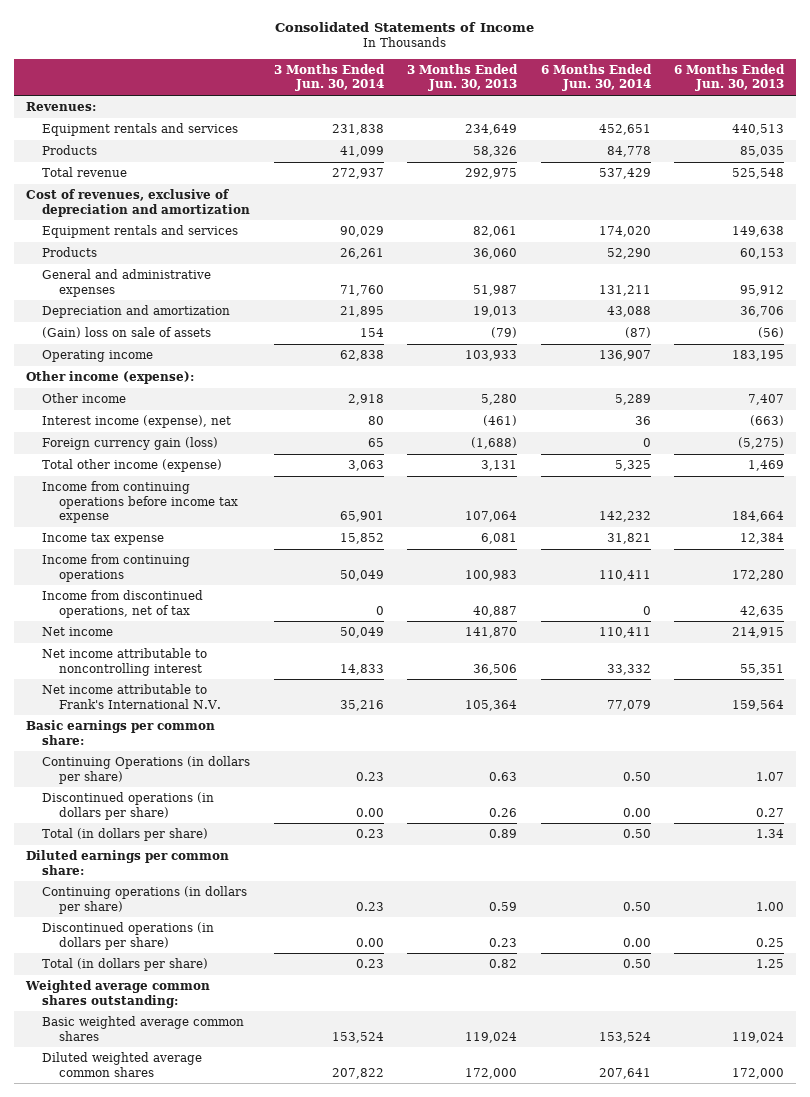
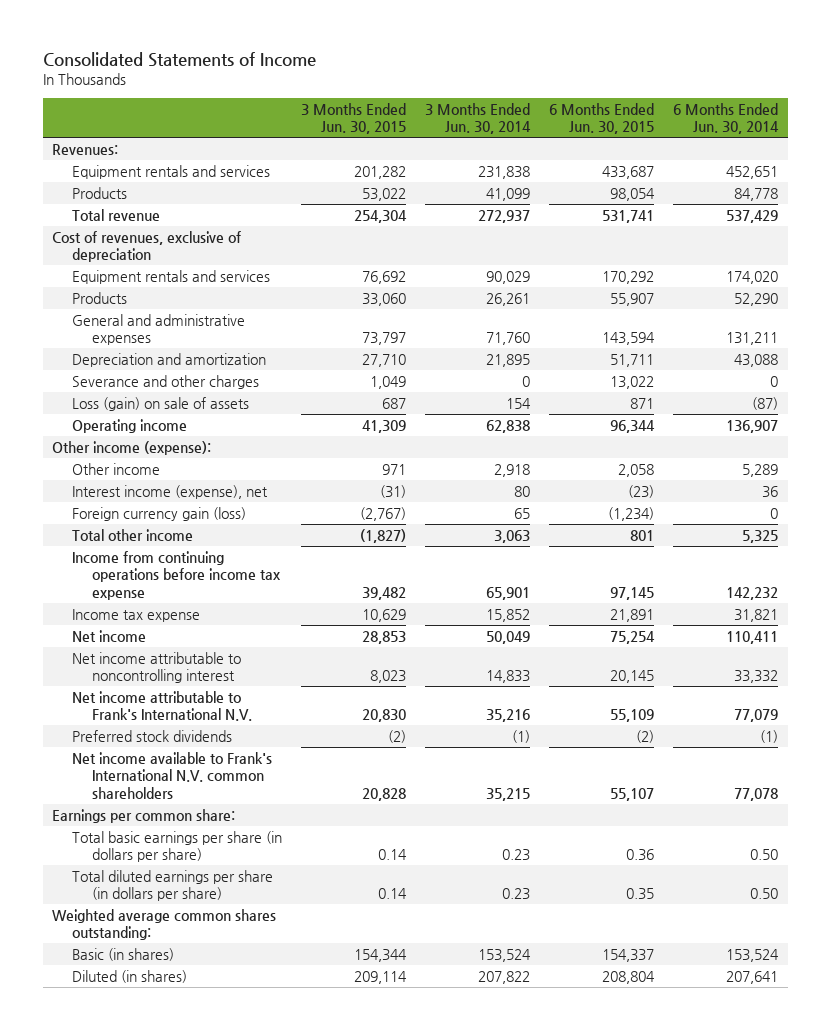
- | 3 Months Ended Jun. 30, 2014 | 3 Months Ended Jun. 30, 2013 | 6 Months Ended Jun. 30, 2014 | 6 Months Ended Jun. 30, 2013
+ | 3 Months Ended Jun. 30, 2015 | 3 Months Ended Jun. 30, 2014 | 6 Months Ended Jun. 30, 2015 | 6 Months Ended Jun. 30, 2014
- Cost of revenues, exclusive of depreciation and amortization
+ Cost of revenues, exclusive of depreciation
- (Gain) loss on sale of assets | 154 | (79) | (87) | (56)
+ Severance and other charges | 1,049 | 0 | 13,022 | 0
+ Loss (gain) on sale of assets | 687 | 154 | 871 | (87)
- Total other income (expense) | 3,063 | 3,131 | 5,325 | 1,469
+ Total other income | (1,827) | 3,063 | 801 | 5,325
- Income from continuing operations | 50,049 | 100,983 | 110,411 | 172,280
- Income from discontinued operations, net of tax | 0 | 40,887 | 0 | 42,635
- Basic earnings per common share:
- Continuing Operations (in dollars per share) | 0.23 | 0.63 | 0.50 | 1.07
- Discontinued operations (in dollars per share) | 0.00 | 0.26 | 0.00 | 0.27
- Total (in dollars per share) | 0.23 | 0.89 | 0.50 | 1.34
- Diluted earnings per common share:
- Continuing operations (in dollars per share) | 0.23 | 0.59 | 0.50 | 1.00
- Discontinued operations (in dollars per share) | 0.00 | 0.23 | 0.00 | 0.25
- Total (in dollars per share) | 0.23 | 0.82 | 0.50 | 1.25
+ Preferred stock dividends | (2) | (1) | (2) | (1)
+ Net income available to Frank's International N.V. common shareholders | 20,828 | 35,215 | 55,107 | 77,078
+ Earnings per common share:
+ Total basic earnings per share (in dollars per share) | 0.14 | 0.23 | 0.36 | 0.50
+ Total diluted earnings per share (in dollars per share) | 0.14 | 0.23 | 0.35 | 0.50
- Basic weighted average common shares | 153,524 | 119,024 | 153,524 | 119,024
- Diluted weighted average common shares | 207,822 | 172,000 | 207,641 | 172,000
+ Basic (in shares) | 154,344 | 153,524 | 154,337 | 153,524
+ Diluted (in shares) | 209,114 | 207,822 | 208,804 | 207,641

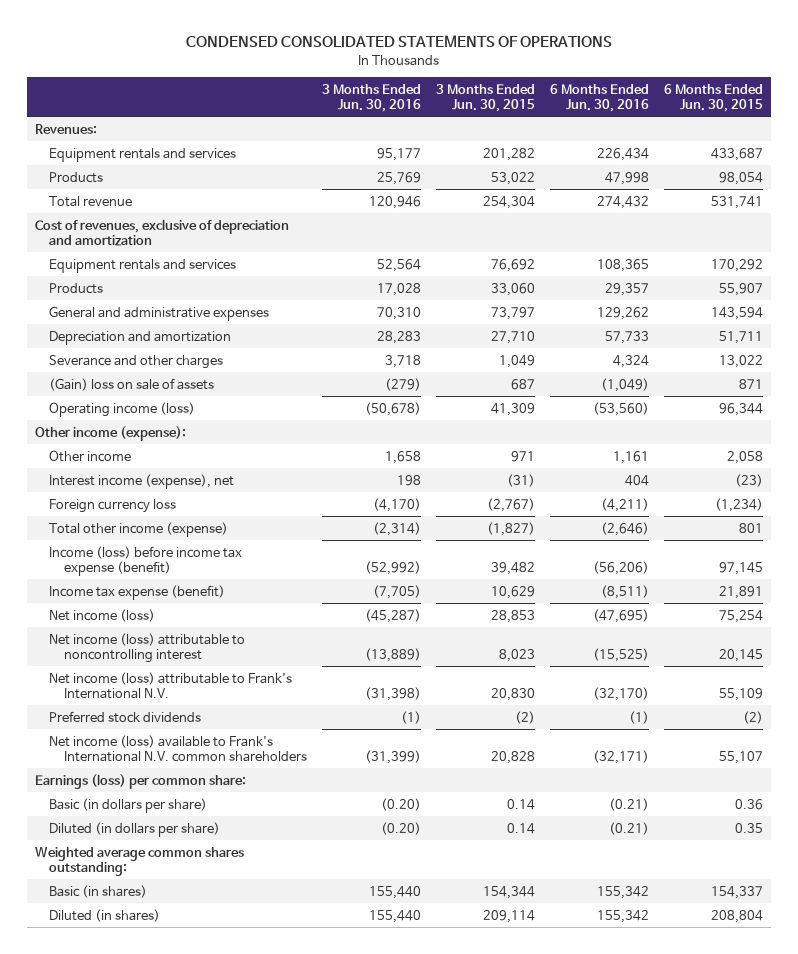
- Consolidated Statements of Income
+ CONDENSED CONSOLIDATED STATEMENTS OF OPERATIONS
- | 3 Months Ended Jun. 30, 2015 | 3 Months Ended Jun. 30, 2014 | 6 Months Ended Jun. 30, 2015 | 6 Months Ended Jun. 30, 2014
+ | 3 Months Ended Jun. 30, 2016 | 3 Months Ended Jun. 30, 2015 | 6 Months Ended Jun. 30, 2016 | 6 Months Ended Jun. 30, 2015
- Cost of revenues, exclusive of depreciation
+ Cost of revenues, exclusive of depreciation and amortization
- Loss (gain) on sale of assets | 687 | 154 | 871 | (87)
- Operating income | 41,309 | 62,838 | 96,344 | 136,907
+ (Gain) loss on sale of assets | (279) | 687 | (1,049) | 871
+ Operating income (loss) | (50,678) | 41,309 | (53,560) | 96,344
- Foreign currency gain (loss) | (2,767) | 65 | (1,234) | 0
- Total other income | (1,827) | 3,063 | 801 | 5,325
- Income from continuing operations before income tax expense | 39,482 | 65,901 | 97,145 | 142,232
- Income tax expense | 10,629 | 15,852 | 21,891 | 31,821
- Net income | 28,853 | 50,049 | 75,254 | 110,411
- Net income attributable to noncontrolling interest | 8,023 | 14,833 | 20,145 | 33,332
- Net income attributable to Frank's International N.V. | 20,830 | 35,216 | 55,109 | 77,079
+ Foreign currency loss | (4,170) | (2,767) | (4,211) | (1,234)
+ Total other income (expense) | (2,314) | (1,827) | (2,646) | 801
+ Income (loss) before income tax expense (benefit) | (52,992) | 39,482 | (56,206) | 97,145
+ Income tax expense (benefit) | (7,705) | 10,629 | (8,511) | 21,891
+ Net income (loss) | (45,287) | 28,853 | (47,695) | 75,254
+ Net income (loss) attributable to noncontrolling interest | (13,889) | 8,023 | (15,525) | 20,145
+ Net income (loss) attributable to Frank's International N.V. | (31,398) | 20,830 | (32,170) | 55,109
- Net income available to Frank's International N.V. common shareholders | 20,828 | 35,215 | 55,107 | 77,078
- Earnings per common share:
- Total basic earnings per share (in dollars per share) | 0.14 | 0.23 | 0.36 | 0.50
- Total diluted earnings per share (in dollars per share) | 0.14 | 0.23 | 0.35 | 0.50
+ Net income (loss) available to Frank's International N.V. common shareholders | (31,399) | 20,828 | (32,171) | 55,107
+ Earnings (loss) per common share:
+ Basic (in dollars per share) | (0.20) | 0.14 | (0.21) | 0.36
+ Diluted (in dollars per share) | (0.20) | 0.14 | (0.21) | 0.35

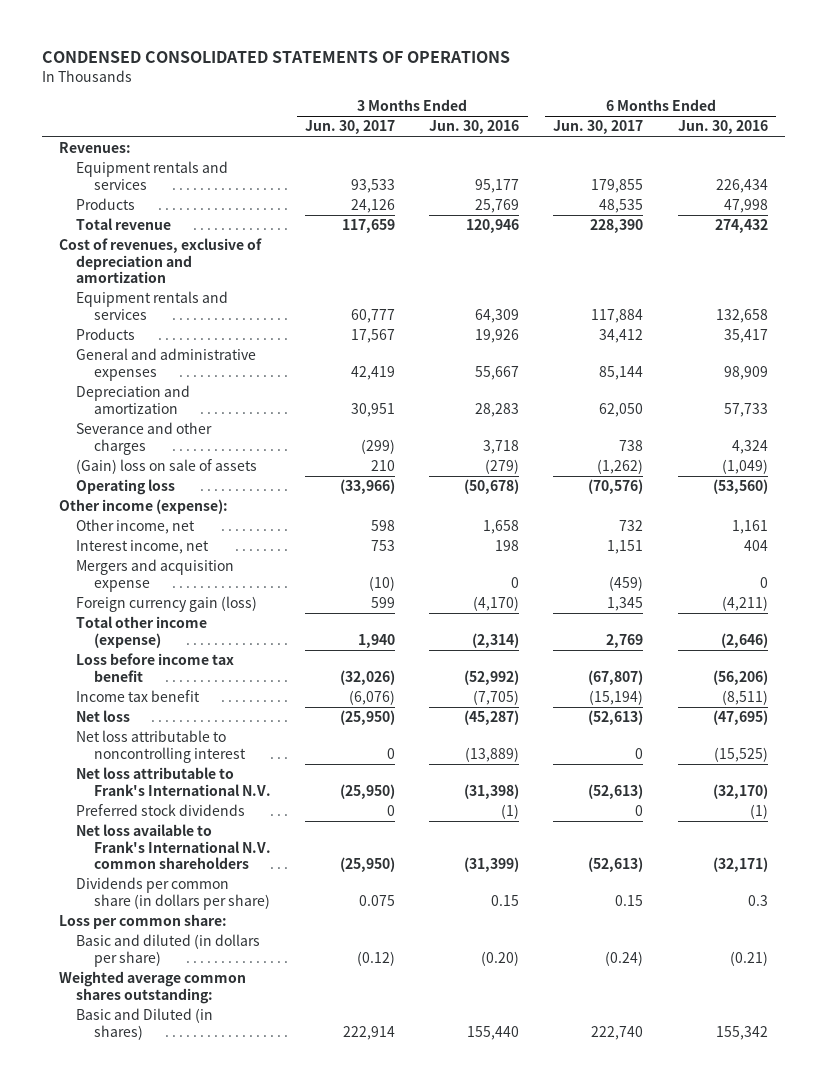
- | 3 Months Ended Jun. 30, 2016 | 3 Months Ended Jun. 30, 2015 | 6 Months Ended Jun. 30, 2016 | 6 Months Ended Jun. 30, 2015
+ | 3 Months Ended Jun. 30, 2017 | 3 Months Ended Jun. 30, 2016 | 6 Months Ended Jun. 30, 2017 | 6 Months Ended Jun. 30, 2016
- Equipment rentals and services | 52,564 | 76,692 | 108,365 | 170,292
- Products | 17,028 | 33,060 | 29,357 | 55,907
- General and administrative expenses | 70,310 | 73,797 | 129,262 | 143,594
+ Equipment rentals and services | 60,777 | 64,309 | 117,884 | 132,658
+ Products | 17,567 | 19,926 | 34,412 | 35,417
+ General and administrative expenses | 42,419 | 55,667 | 85,144 | 98,909
- Operating income (loss) | (50,678) | 41,309 | (53,560) | 96,344
+ Operating loss | (33,966) | (50,678) | (70,576) | (53,560)
- Other income | 1,658 | 971 | 1,161 | 2,058
- Interest income (expense), net | 198 | (31) | 404 | (23)
- Foreign currency loss | (4,170) | (2,767) | (4,211) | (1,234)
+ Other income, net | 598 | 1,658 | 732 | 1,161
+ Interest income, net | 753 | 198 | 1,151 | 404
+ Mergers and acquisition expense | (10) | 0 | (459) | 0
+ Foreign currency gain (loss) | 599 | (4,170) | 1,345 | (4,211)
- Income (loss) before income tax expense (benefit) | (52,992) | 39,482 | (56,206) | 97,145
- Income tax expense (benefit) | (7,705) | 10,629 | (8,511) | 21,891
- Net income (loss) | (45,287) | 28,853 | (47,695) | 75,254
- Net income (loss) attributable to noncontrolling interest | (13,889) | 8,023 | (15,525) | 20,145
- Net income (loss) attributable to Frank's International N.V. | (31,398) | 20,830 | (32,170) | 55,109
+ Loss before income tax benefit | (32,026) | (52,992) | (67,807) | (56,206)
+ Income tax benefit | (6,076) | (7,705) | (15,194) | (8,511)
+ Net loss | (25,950) | (45,287) | (52,613) | (47,695)
+ Net loss attributable to noncontrolling interest | 0 | (13,889) | 0 | (15,525)
+ Net loss attributable to Frank's International N.V. | (25,950) | (31,398) | (52,613) | (32,170)
- Net income (loss) available to Frank's International N.V. common shareholders | (31,399) | 20,828 | (32,171) | 55,107
- Earnings (loss) per common share:
- Basic (in dollars per share) | (0.20) | 0.14 | (0.21) | 0.36
- Diluted (in dollars per share) | (0.20) | 0.14 | (0.21) | 0.35
+ Net loss available to Frank's International N.V. common shareholders | (25,950) | (31,399) | (52,613) | (32,171)
+ Dividends per common share (in dollars per share) | 0.075 | 0.15 | 0.15 | 0.3
+ Loss per common share:
+ Basic and diluted (in dollars per share) | (0.12) | (0.20) | (0.24) | (0.21)
- Basic (in shares) | 155,440 | 154,344 | 155,342 | 154,337
- Diluted (in shares) | 155,440 | 209,114 | 155,342 | 208,804
+ Basic and Diluted (in shares) | 222,914 | 155,440 | 222,740 | 155,342

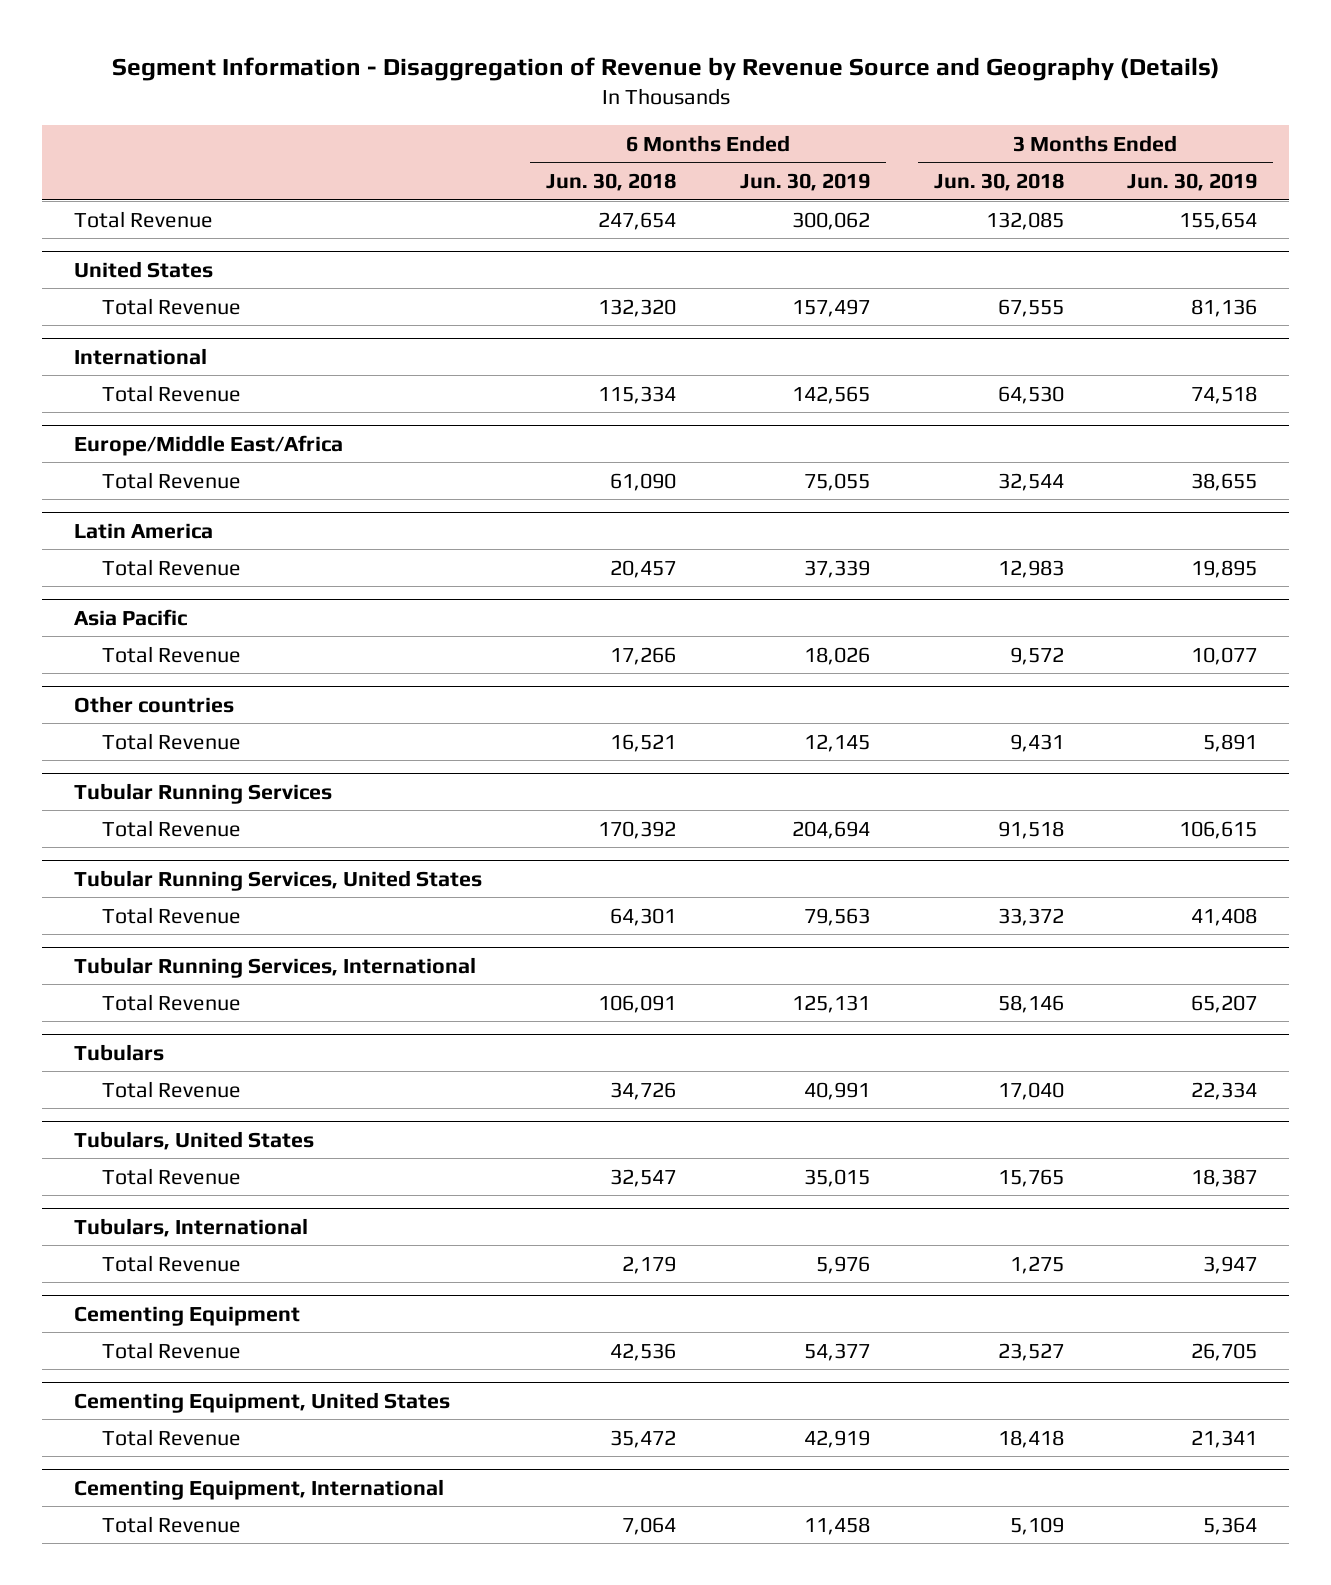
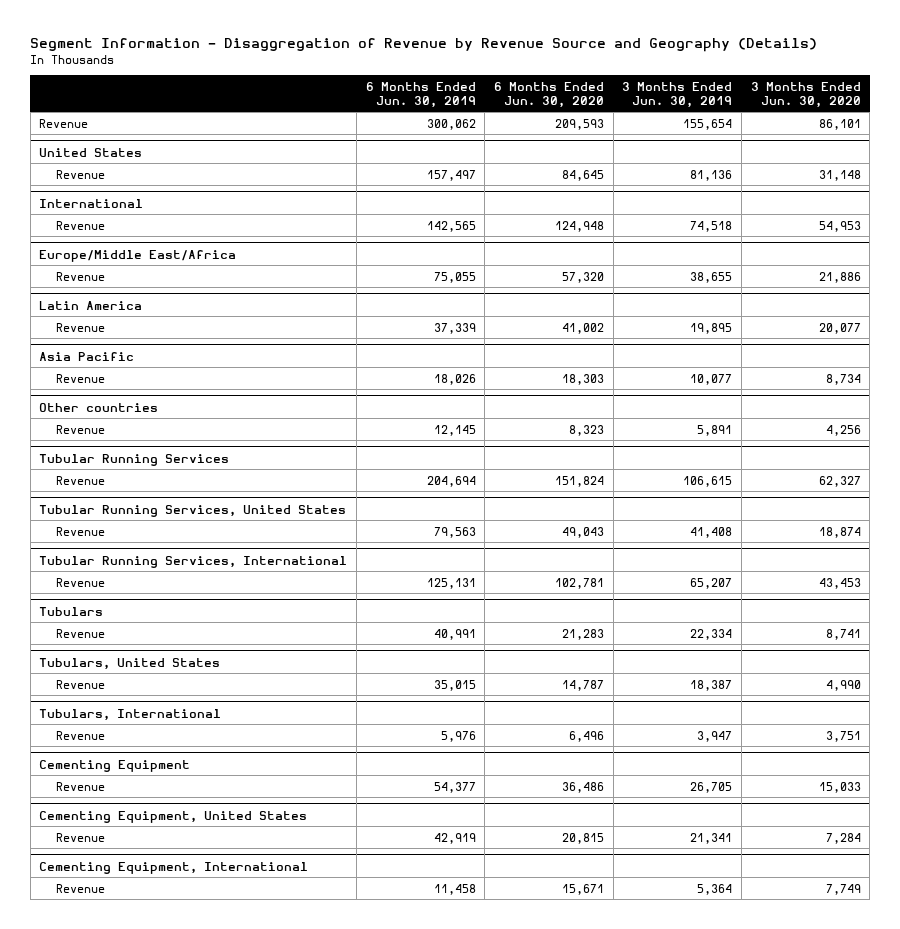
- | 6 Months Ended Jun. 30, 2018 | 6 Months Ended Jun. 30, 2019 | 3 Months Ended Jun. 30, 2018 | 3 Months Ended Jun. 30, 2019
+ | 6 Months Ended Jun. 30, 2019 | 6 Months Ended Jun. 30, 2020 | 3 Months Ended Jun. 30, 2019 | 3 Months Ended Jun. 30, 2020
- Total Revenue | 247,654 | 300,062 | 132,085 | 155,654
+ Revenue | 300,062 | 209,593 | 155,654 | 86,101
@ United States
- Total Revenue | 132,320 | 157,497 | 67,555 | 81,136
+ Revenue | 157,497 | 84,645 | 81,136 | 31,148
@ International
- Total Revenue | 115,334 | 142,565 | 64,530 | 74,518
+ Revenue | 142,565 | 124,948 | 74,518 | 54,953
@ Europe/Middle East/Africa
- Total Revenue | 61,090 | 75,055 | 32,544 | 38,655
+ Revenue | 75,055 | 57,320 | 38,655 | 21,886
@ Latin America
- Total Revenue | 20,457 | 37,339 | 12,983 | 19,895
+ Revenue | 37,339 | 41,002 | 19,895 | 20,077
@ Asia Pacific
- Total Revenue | 17,266 | 18,026 | 9,572 | 10,077
+ Revenue | 18,026 | 18,303 | 10,077 | 8,734
@ Other countries
- Total Revenue | 16,521 | 12,145 | 9,431 | 5,891
+ Revenue | 12,145 | 8,323 | 5,891 | 4,256
@ Tubular Running Services
- Total Revenue | 170,392 | 204,694 | 91,518 | 106,615
+ Revenue | 204,694 | 151,824 | 106,615 | 62,327
@ Tubular Running Services, United States
- Total Revenue | 64,301 | 79,563 | 33,372 | 41,408
+ Revenue | 79,563 | 49,043 | 41,408 | 18,874
@ Tubular Running Services, International
- Total Revenue | 106,091 | 125,131 | 58,146 | 65,207
+ Revenue | 125,131 | 102,781 | 65,207 | 43,453
@ Tubulars
- Total Revenue | 34,726 | 40,991 | 17,040 | 22,334
+ Revenue | 40,991 | 21,283 | 22,334 | 8,741
@ Tubulars, United States
- Total Revenue | 32,547 | 35,015 | 15,765 | 18,387
+ Revenue | 35,015 | 14,787 | 18,387 | 4,990
@ Tubulars, International
- Total Revenue | 2,179 | 5,976 | 1,275 | 3,947
+ Revenue | 5,976 | 6,496 | 3,947 | 3,751
@ Cementing Equipment
- Total Revenue | 42,536 | 54,377 | 23,527 | 26,705
+ Revenue | 54,377 | 36,486 | 26,705 | 15,033
@ Cementing Equipment, United States
- Total Revenue | 35,472 | 42,919 | 18,418 | 21,341
+ Revenue | 42,919 | 20,815 | 21,341 | 7,284
@ Cementing Equipment, International
- Total Revenue | 7,064 | 11,458 | 5,109 | 5,364
+ Revenue | 11,458 | 15,671 | 5,364 | 7,749

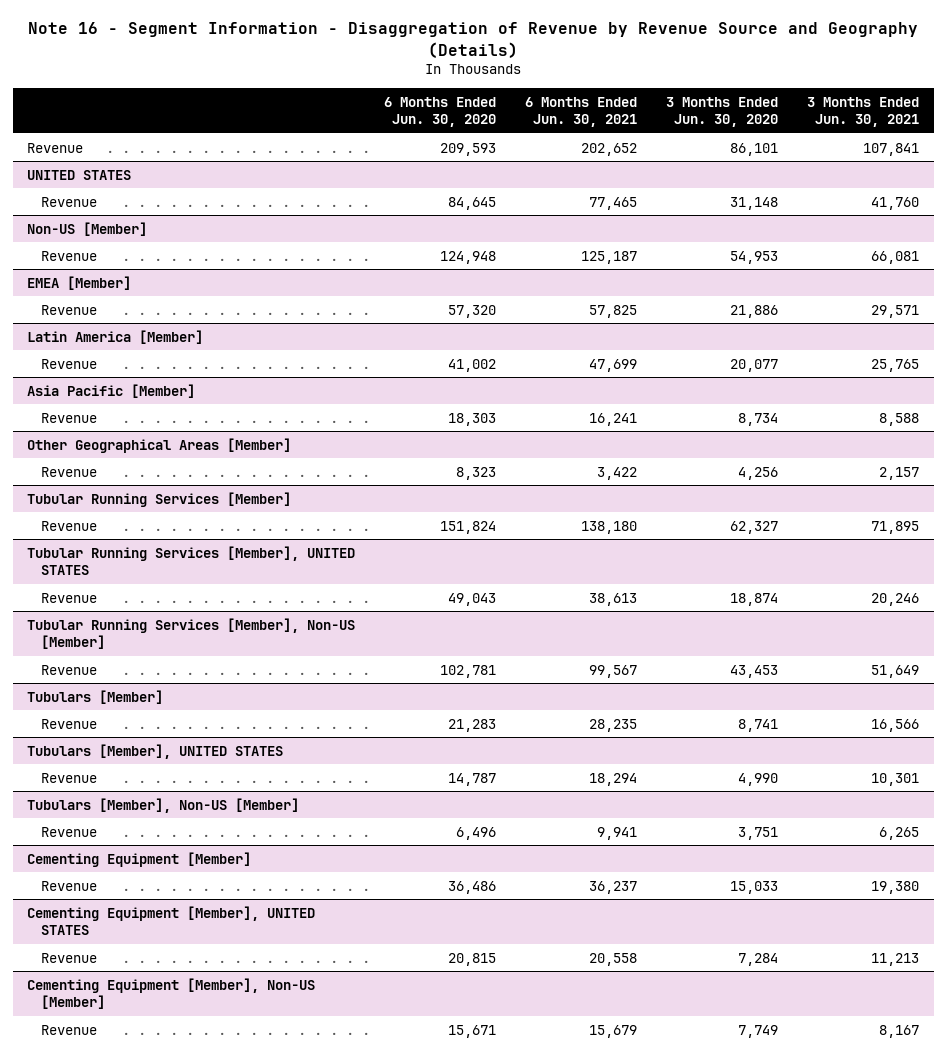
- Segment Information - Disaggregation of Revenue by Revenue Source and Geography (Details)
+ Note 16 - Segment Information - Disaggregation of Revenue by Revenue Source and Geography (Details)
- | 6 Months Ended Jun. 30, 2019 | 6 Months Ended Jun. 30, 2020 | 3 Months Ended Jun. 30, 2019 | 3 Months Ended Jun. 30, 2020
+ | 6 Months Ended Jun. 30, 2020 | 6 Months Ended Jun. 30, 2021 | 3 Months Ended Jun. 30, 2020 | 3 Months Ended Jun. 30, 2021
- United States
+ UNITED STATES
- International
+ Non-US [Member]
- Europe/Middle East/Africa
+ EMEA [Member]
- Latin America
+ Latin America [Member]
- Asia Pacific
+ Asia Pacific [Member]
- Other countries
+ Other Geographical Areas [Member]
- Tubular Running Services
+ Tubular Running Services [Member]
- Tubular Running Services, United States
+ Tubular Running Services [Member], UNITED STATES
- Tubular Running Services, International
+ Tubular Running Services [Member], Non-US [Member]
- Tubulars
+ Tubulars [Member]
- Tubulars, United States
+ Tubulars [Member], UNITED STATES
- Tubulars, International
+ Tubulars [Member], Non-US [Member]
- Cementing Equipment
+ Cementing Equipment [Member]
- Cementing Equipment, United States
+ Cementing Equipment [Member], UNITED STATES
- Cementing Equipment, International
+ Cementing Equipment [Member], Non-US [Member]

